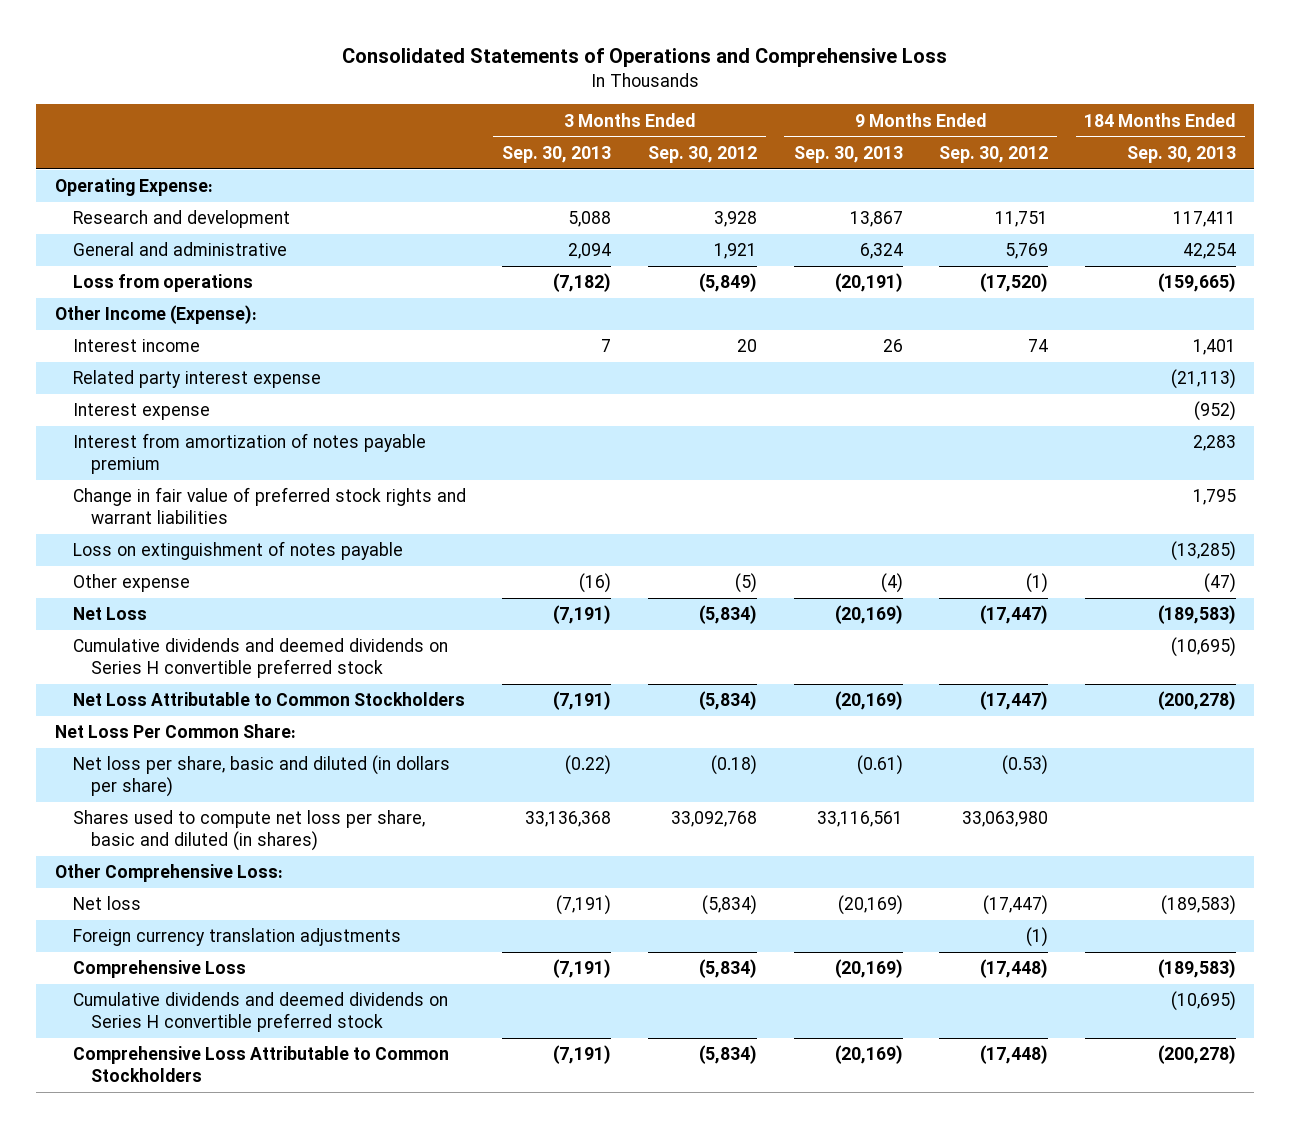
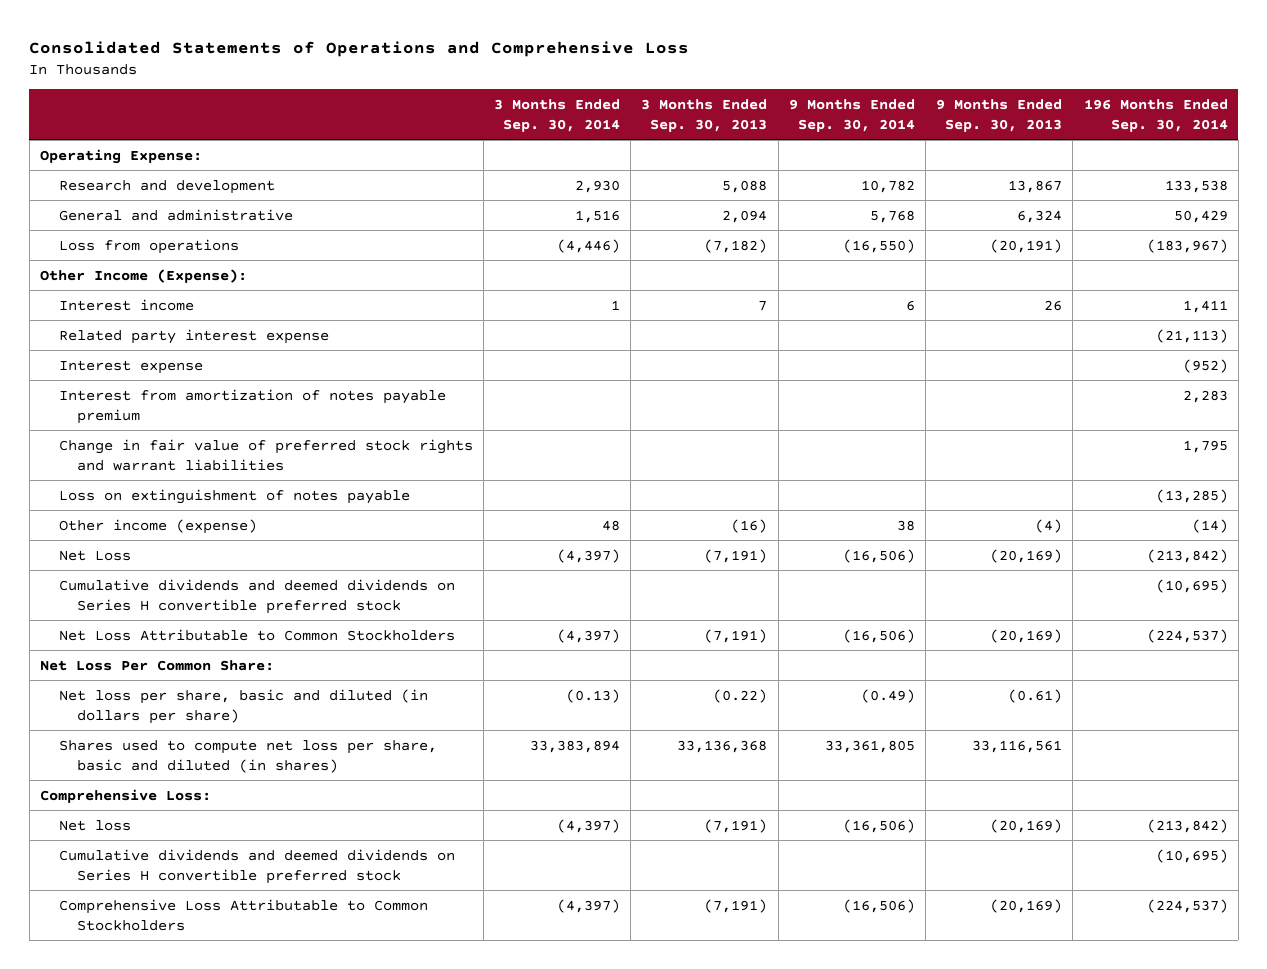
- | 3 Months Ended Sep. 30, 2013 | 3 Months Ended Sep. 30, 2012 | 9 Months Ended Sep. 30, 2013 | 9 Months Ended Sep. 30, 2012 | 184 Months Ended Sep. 30, 2013
+ | 3 Months Ended Sep. 30, 2014 | 3 Months Ended Sep. 30, 2013 | 9 Months Ended Sep. 30, 2014 | 9 Months Ended Sep. 30, 2013 | 196 Months Ended Sep. 30, 2014
- Other expense | (16) | (5) | (4) | (1) | (47)
+ Other income (expense) | 48 | (16) | 38 | (4) | (14)
- Other Comprehensive Loss:
+ Comprehensive Loss:
- Foreign currency translation adjustments | | | | (1) |
- Comprehensive Loss | (7,191) | (5,834) | (20,169) | (17,448) | (189,583)

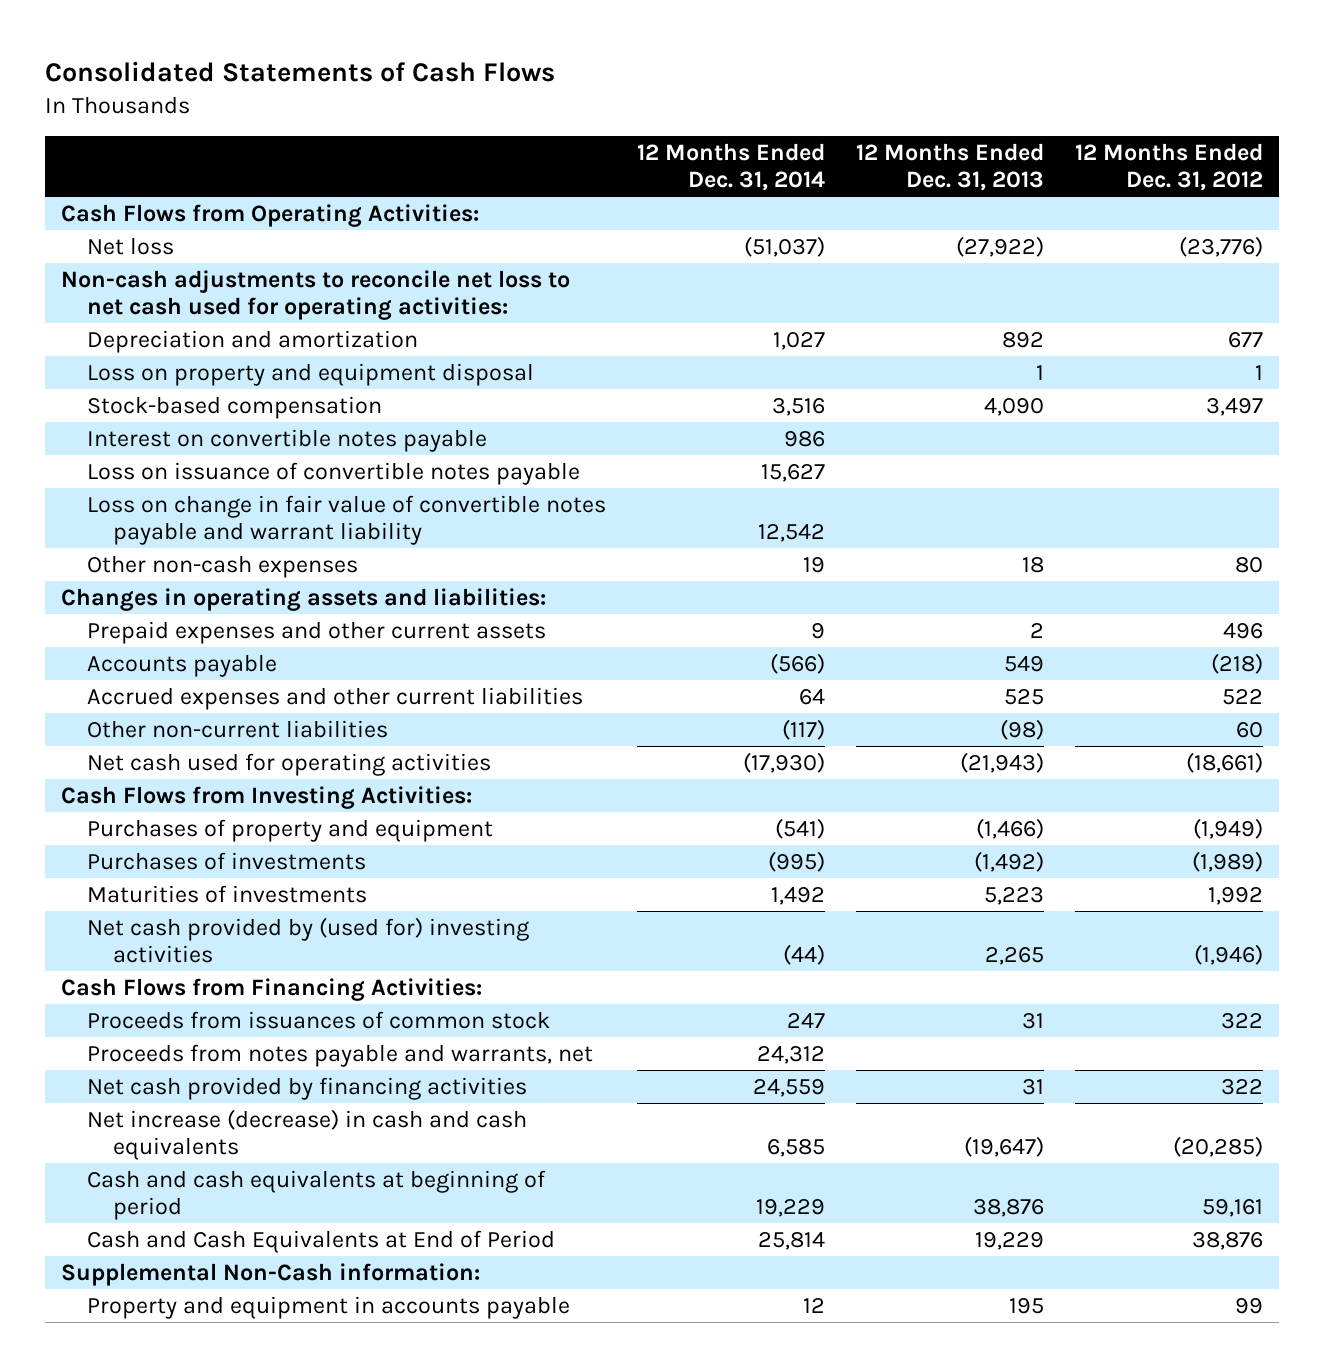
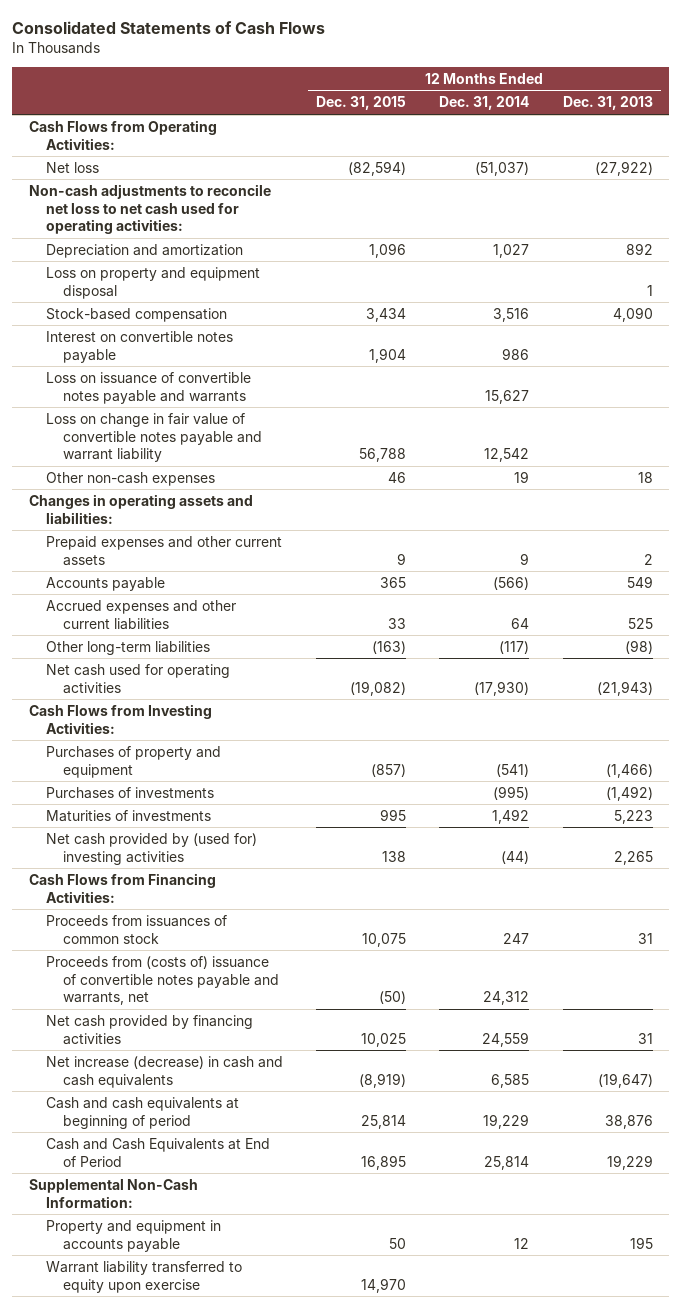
- | 12 Months Ended Dec. 31, 2014 | 12 Months Ended Dec. 31, 2013 | 12 Months Ended Dec. 31, 2012
+ | 12 Months Ended Dec. 31, 2015 | 12 Months Ended Dec. 31, 2014 | 12 Months Ended Dec. 31, 2013
- Loss on issuance of convertible notes payable | 15,627 | |
+ Loss on issuance of convertible notes payable and warrants | | 15,627 |
- Other non-current liabilities | (117) | (98) | 60
+ Other long-term liabilities | (163) | (117) | (98)
- Proceeds from notes payable and warrants, net | 24,312 | |
+ Proceeds from (costs of) issuance of convertible notes payable and warrants, net | (50) | 24,312 |
- Supplemental Non-Cash information:
+ Supplemental Non-Cash Information:
+ Warrant liability transferred to equity upon exercise | 14,970 | |

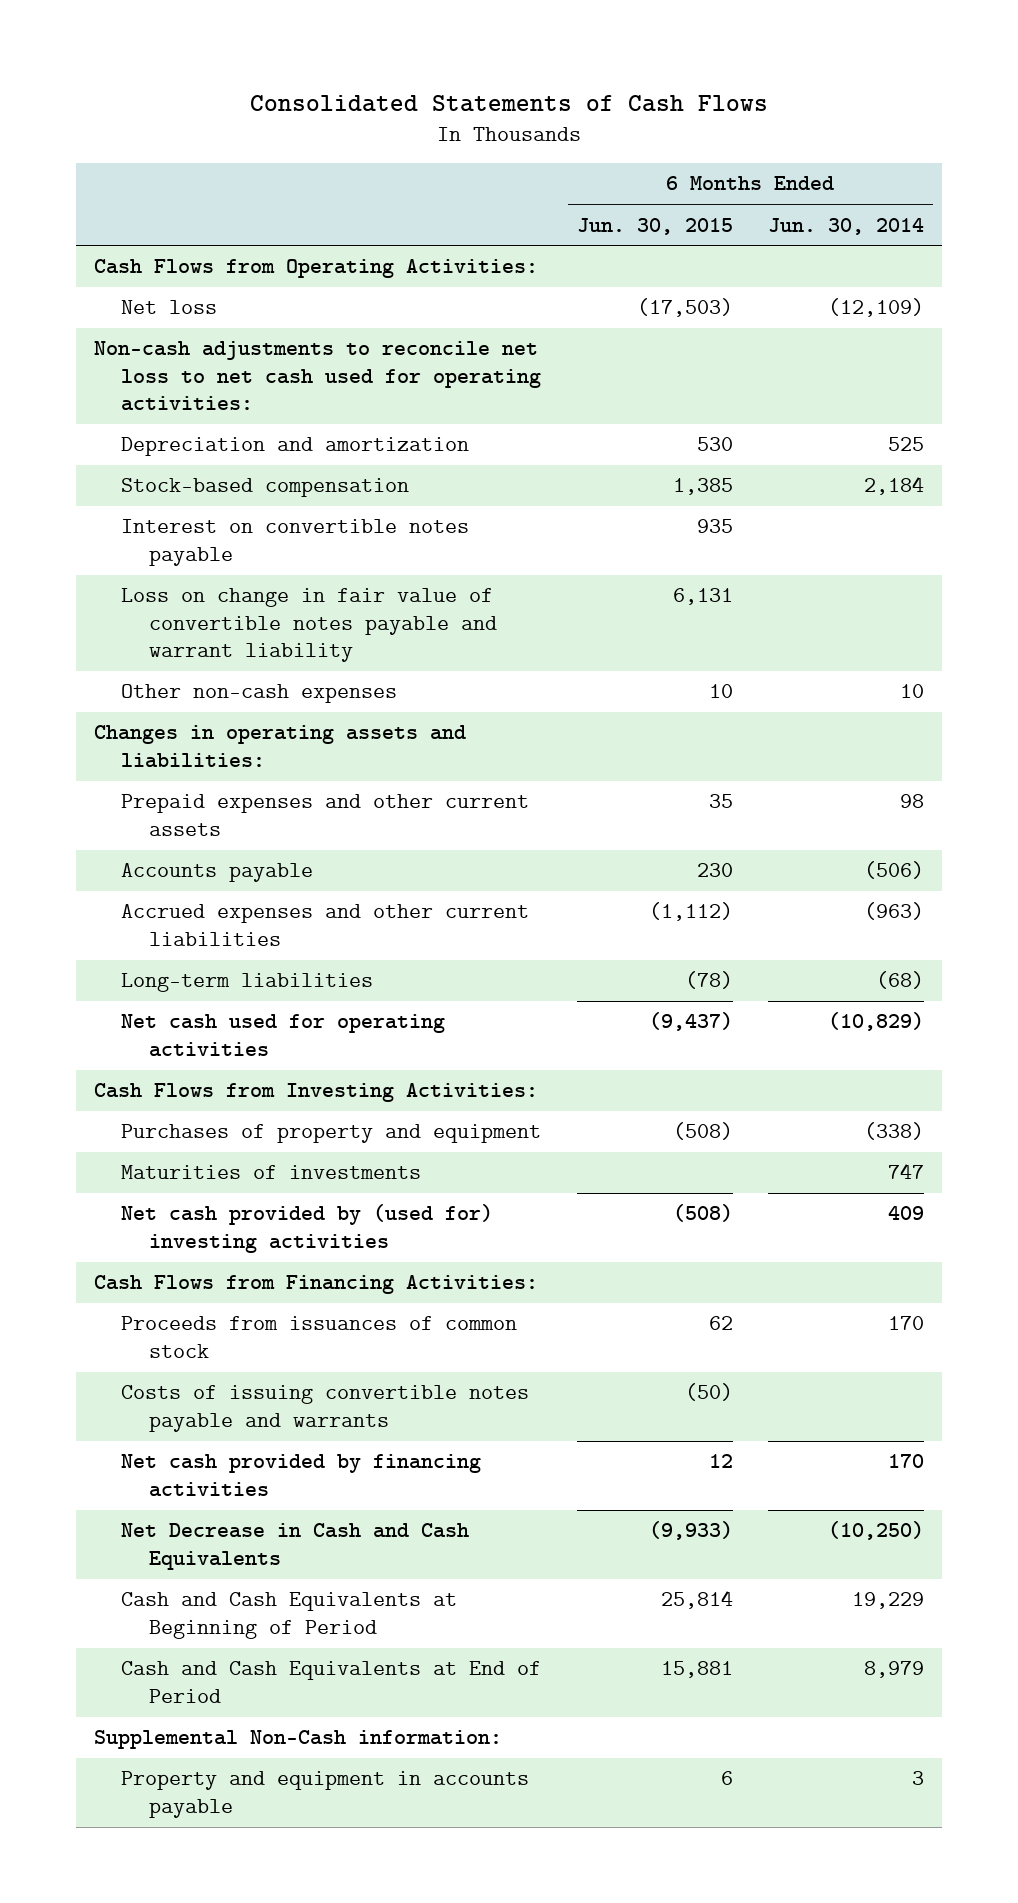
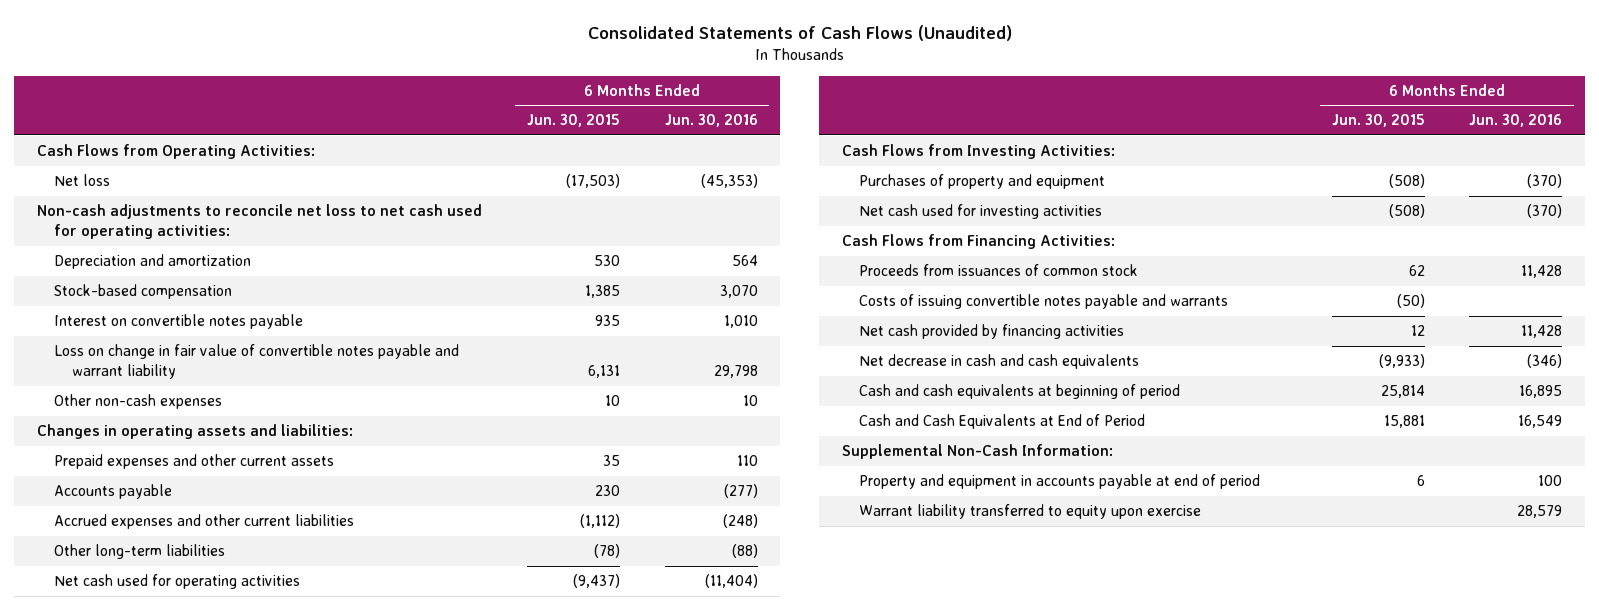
- Consolidated Statements of Cash Flows
+ Consolidated Statements of Cash Flows (Unaudited)
- | 6 Months Ended Jun. 30, 2015 | 6 Months Ended Jun. 30, 2014
+ | 6 Months Ended Jun. 30, 2015 | 6 Months Ended Jun. 30, 2016
- Long-term liabilities | (78) | (68)
+ Other long-term liabilities | (78) | (88)
- Maturities of investments | | 747
- Net cash provided by (used for) investing activities | (508) | 409
+ Net cash used for investing activities | (508) | (370)
- Net Decrease in Cash and Cash Equivalents | (9,933) | (10,250)
- Cash and Cash Equivalents at Beginning of Period | 25,814 | 19,229
+ Net decrease in cash and cash equivalents | (9,933) | (346)
+ Cash and cash equivalents at beginning of period | 25,814 | 16,895
- Supplemental Non-Cash information:
- Property and equipment in accounts payable | 6 | 3
+ Supplemental Non-Cash Information:
+ Property and equipment in accounts payable at end of period | 6 | 100
+ Warrant liability transferred to equity upon exercise | | 28,579

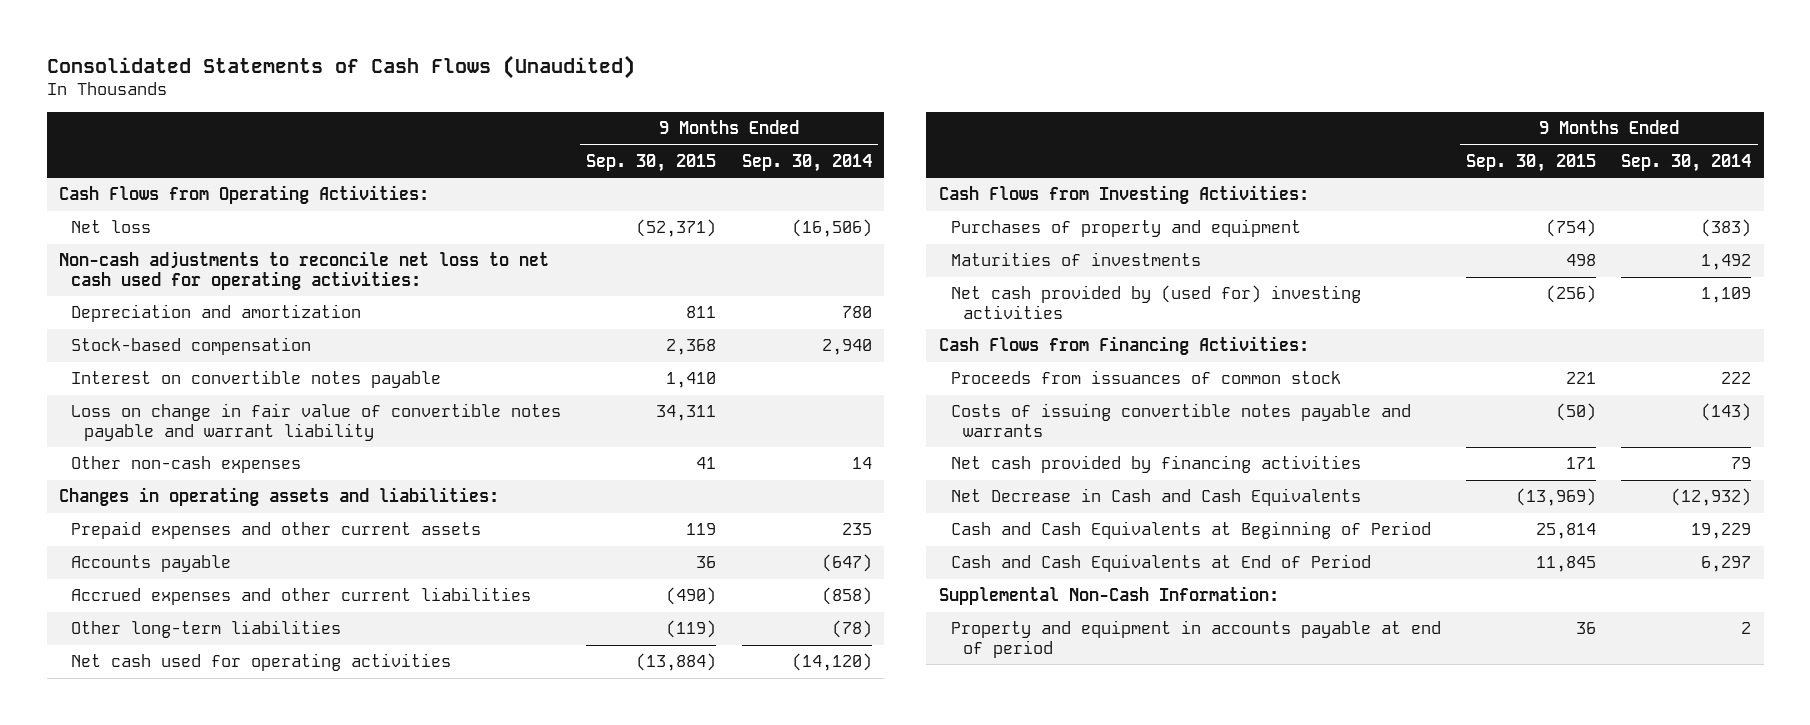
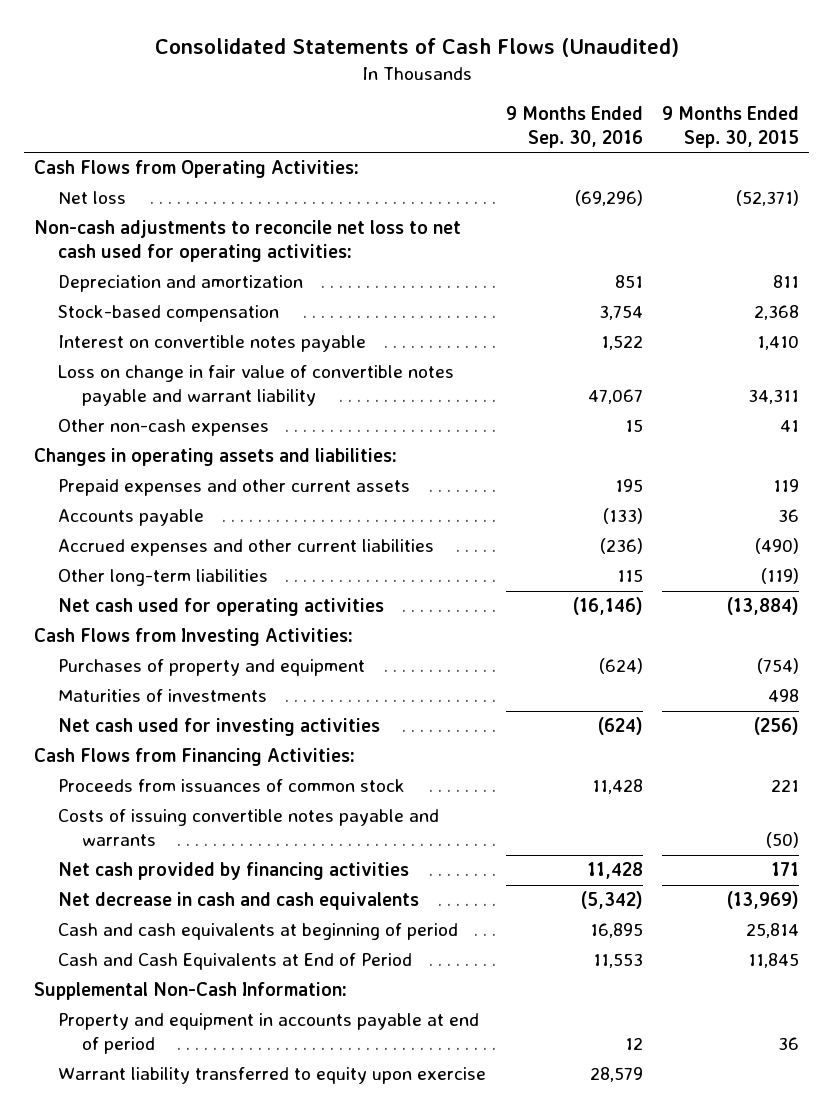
- | 9 Months Ended Sep. 30, 2015 | 9 Months Ended Sep. 30, 2014
+ | 9 Months Ended Sep. 30, 2016 | 9 Months Ended Sep. 30, 2015
- Net cash provided by (used for) investing activities | (256) | 1,109
+ Net cash used for investing activities | (624) | (256)
- Net Decrease in Cash and Cash Equivalents | (13,969) | (12,932)
- Cash and Cash Equivalents at Beginning of Period | 25,814 | 19,229
+ Net decrease in cash and cash equivalents | (5,342) | (13,969)
+ Cash and cash equivalents at beginning of period | 16,895 | 25,814
+ Warrant liability transferred to equity upon exercise | 28,579 |

